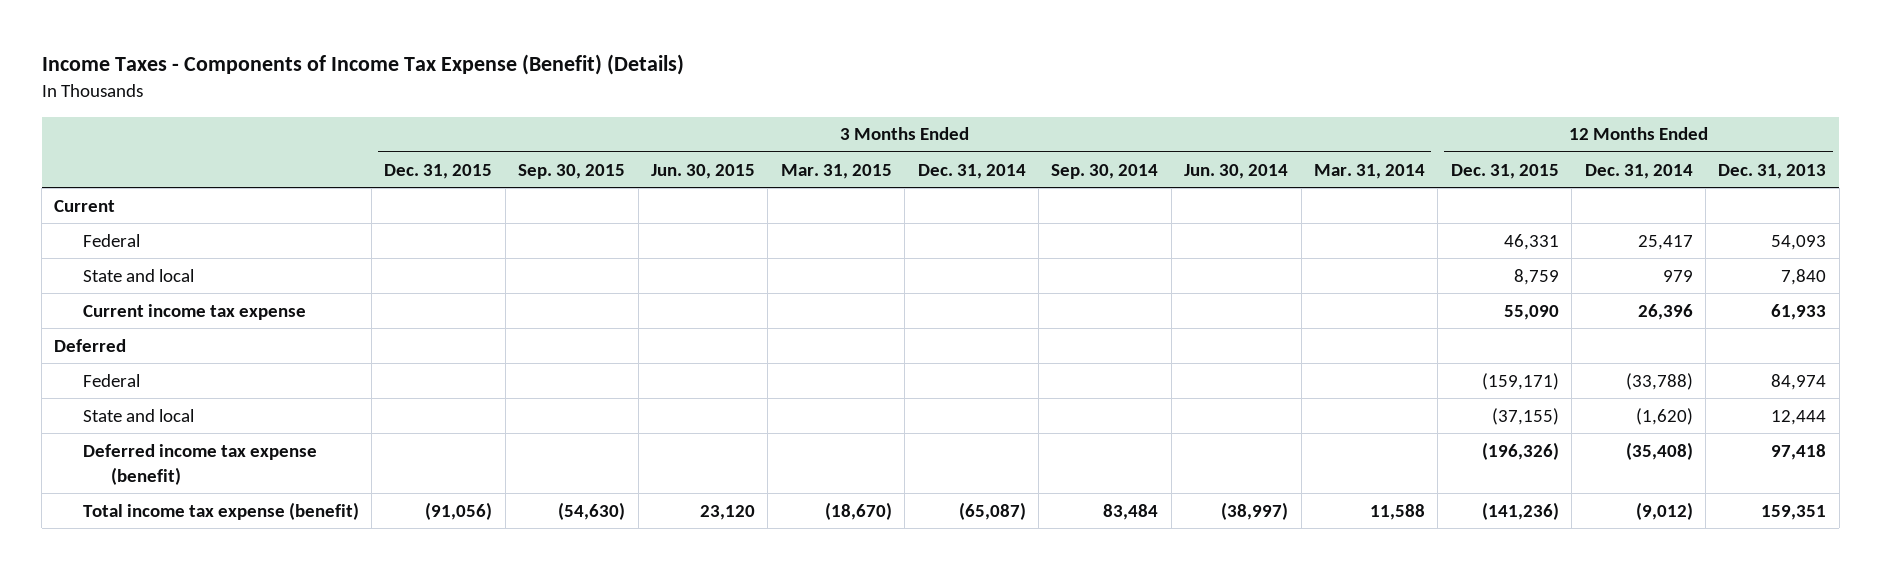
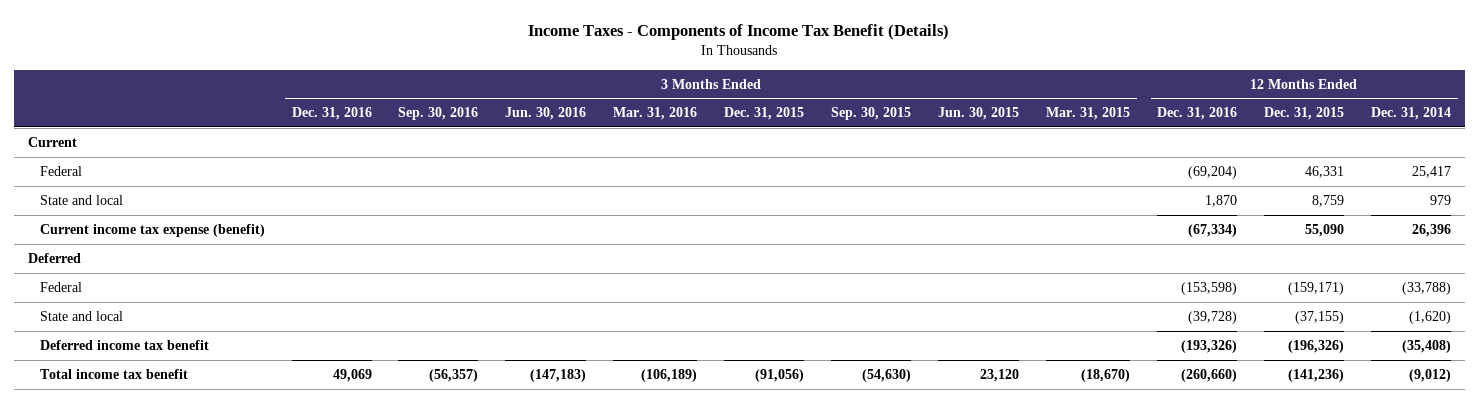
- Income Taxes - Components of Income Tax Expense (Benefit) (Details)
+ Income Taxes - Components of Income Tax Benefit (Details)
- | 3 Months Ended Dec. 31, 2015 | 3 Months Ended Sep. 30, 2015 | 3 Months Ended Jun. 30, 2015 | 3 Months Ended Mar. 31, 2015 | 3 Months Ended Dec. 31, 2014 | 3 Months Ended Sep. 30, 2014 | 3 Months Ended Jun. 30, 2014 | 3 Months Ended Mar. 31, 2014 | 12 Months Ended Dec. 31, 2015 | 12 Months Ended Dec. 31, 2014 | 12 Months Ended Dec. 31, 2013
+ | 3 Months Ended Dec. 31, 2016 | 3 Months Ended Sep. 30, 2016 | 3 Months Ended Jun. 30, 2016 | 3 Months Ended Mar. 31, 2016 | 3 Months Ended Dec. 31, 2015 | 3 Months Ended Sep. 30, 2015 | 3 Months Ended Jun. 30, 2015 | 3 Months Ended Mar. 31, 2015 | 12 Months Ended Dec. 31, 2016 | 12 Months Ended Dec. 31, 2015 | 12 Months Ended Dec. 31, 2014
- Current income tax expense | | | | | | | | | 55,090 | 26,396 | 61,933
+ Current income tax expense (benefit) | | | | | | | | | (67,334) | 55,090 | 26,396
- Deferred income tax expense (benefit) | | | | | | | | | (196,326) | (35,408) | 97,418
- Total income tax expense (benefit) | (91,056) | (54,630) | 23,120 | (18,670) | (65,087) | 83,484 | (38,997) | 11,588 | (141,236) | (9,012) | 159,351
+ Deferred income tax benefit | | | | | | | | | (193,326) | (196,326) | (35,408)
+ Total income tax benefit | 49,069 | (56,357) | (147,183) | (106,189) | (91,056) | (54,630) | 23,120 | (18,670) | (260,660) | (141,236) | (9,012)

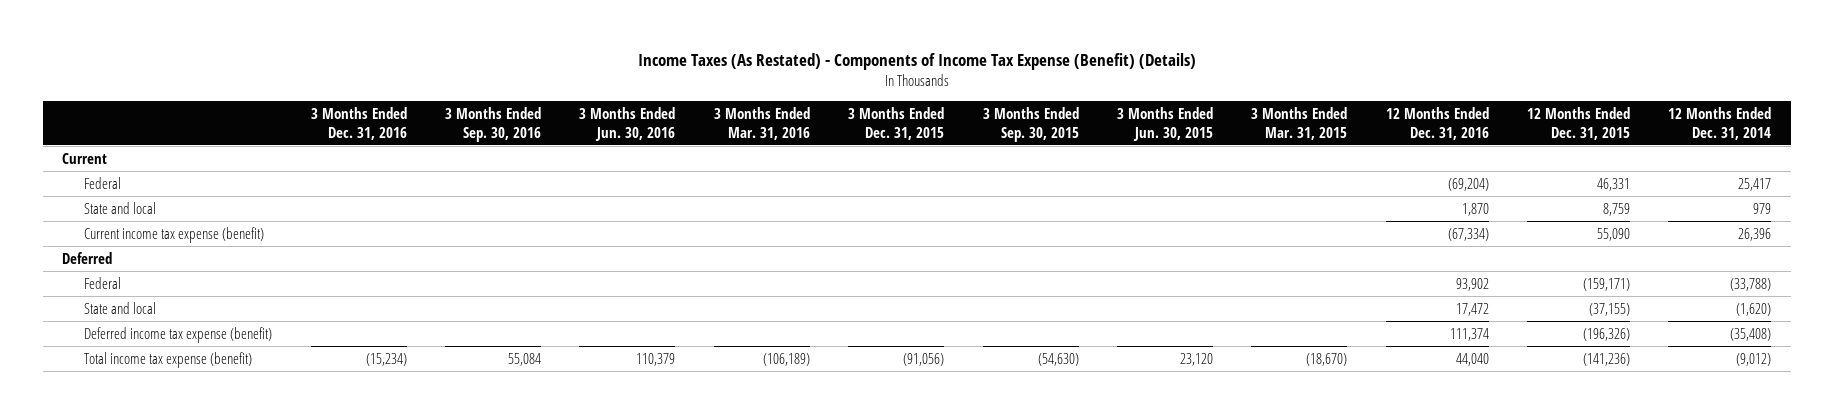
- Income Taxes - Components of Income Tax Benefit (Details)
+ Income Taxes (As Restated) - Components of Income Tax Expense (Benefit) (Details)
- Federal | | | | | | | | | (153,598) | (159,171) | (33,788)
- State and local | | | | | | | | | (39,728) | (37,155) | (1,620)
- Deferred income tax benefit | | | | | | | | | (193,326) | (196,326) | (35,408)
- Total income tax benefit | 49,069 | (56,357) | (147,183) | (106,189) | (91,056) | (54,630) | 23,120 | (18,670) | (260,660) | (141,236) | (9,012)
+ Federal | | | | | | | | | 93,902 | (159,171) | (33,788)
+ State and local | | | | | | | | | 17,472 | (37,155) | (1,620)
+ Deferred income tax expense (benefit) | | | | | | | | | 111,374 | (196,326) | (35,408)
+ Total income tax expense (benefit) | (15,234) | 55,084 | 110,379 | (106,189) | (91,056) | (54,630) | 23,120 | (18,670) | 44,040 | (141,236) | (9,012)

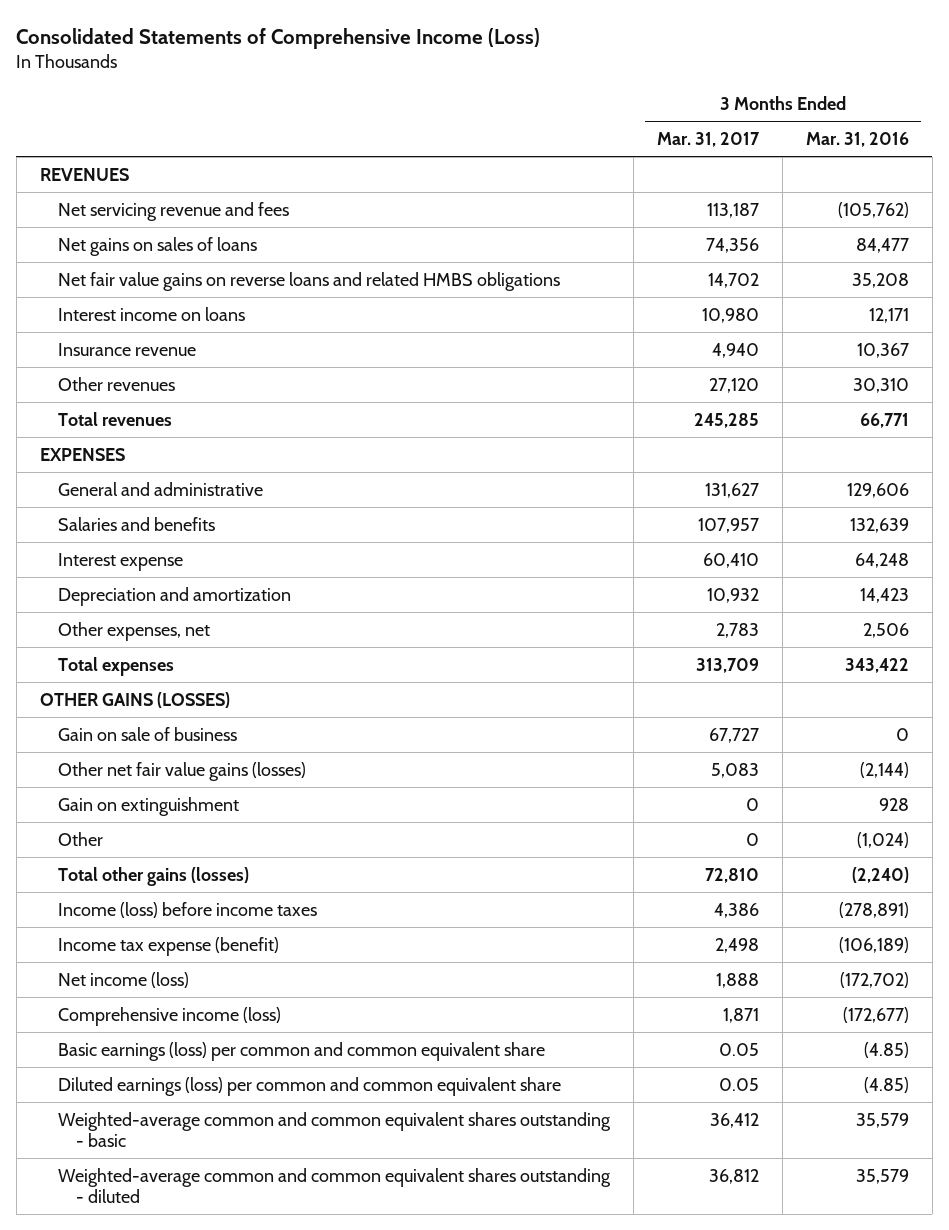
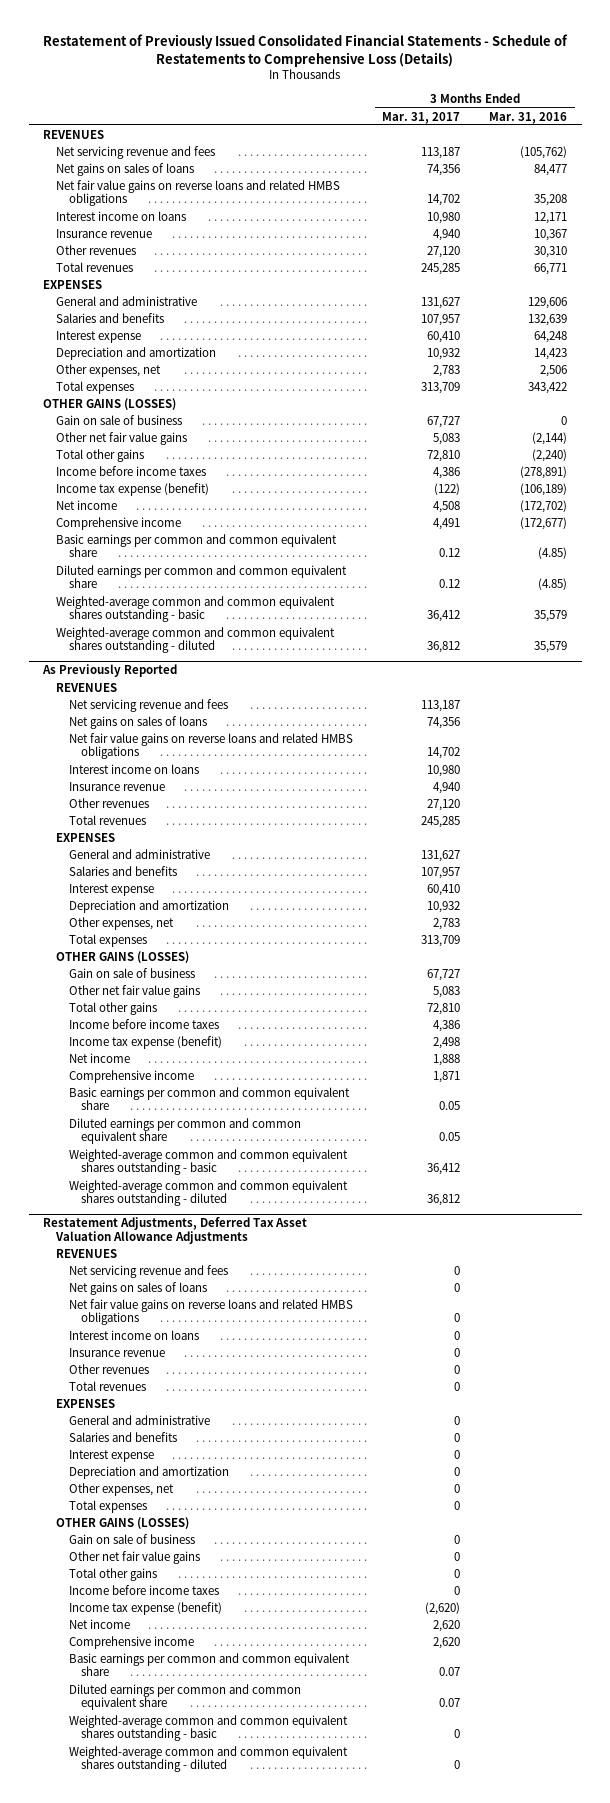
- Consolidated Statements of Comprehensive Income (Loss)
+ Restatement of Previously Issued Consolidated Financial Statements - Schedule of Restatements to Comprehensive Loss (Details)
- Other net fair value gains (losses) | 5,083 | (2,144)
- Gain on extinguishment | 0 | 928
- Other | 0 | (1,024)
- Total other gains (losses) | 72,810 | (2,240)
- Income (loss) before income taxes | 4,386 | (278,891)
- Income tax expense (benefit) | 2,498 | (106,189)
- Net income (loss) | 1,888 | (172,702)
- Comprehensive income (loss) | 1,871 | (172,677)
- Basic earnings (loss) per common and common equivalent share | 0.05 | (4.85)
- Diluted earnings (loss) per common and common equivalent share | 0.05 | (4.85)
+ Other net fair value gains | 5,083 | (2,144)
+ Total other gains | 72,810 | (2,240)
+ Income before income taxes | 4,386 | (278,891)
+ Income tax expense (benefit) | (122) | (106,189)
+ Net income | 4,508 | (172,702)
+ Comprehensive income | 4,491 | (172,677)
+ Basic earnings per common and common equivalent share | 0.12 | (4.85)
+ Diluted earnings per common and common equivalent share | 0.12 | (4.85)
+ As Previously Reported
+ REVENUES
+ Net servicing revenue and fees | 113,187 |
+ Net gains on sales of loans | 74,356 |
+ Net fair value gains on reverse loans and related HMBS obligations | 14,702 |
+ Interest income on loans | 10,980 |
+ Insurance revenue | 4,940 |
+ Other revenues | 27,120 |
+ Total revenues | 245,285 |
+ EXPENSES
+ General and administrative | 131,627 |
+ Salaries and benefits | 107,957 |
+ Interest expense | 60,410 |
+ Depreciation and amortization | 10,932 |
+ Other expenses, net | 2,783 |
+ Total expenses | 313,709 |
+ OTHER GAINS (LOSSES)
+ Gain on sale of business | 67,727 |
+ Other net fair value gains | 5,083 |
+ Total other gains | 72,810 |
+ Income before income taxes | 4,386 |
+ Income tax expense (benefit) | 2,498 |
+ Net income | 1,888 |
+ Comprehensive income | 1,871 |
+ Basic earnings per common and common equivalent share | 0.05 |
+ Diluted earnings per common and common equivalent share | 0.05 |
+ Weighted-average common and common equivalent shares outstanding - basic | 36,412 |
+ Weighted-average common and common equivalent shares outstanding - diluted | 36,812 |
+ Restatement Adjustments, Deferred Tax Asset Valuation Allowance Adjustments
+ REVENUES
+ Net servicing revenue and fees | 0 |
+ Net gains on sales of loans | 0 |
+ Net fair value gains on reverse loans and related HMBS obligations | 0 |
+ Interest income on loans | 0 |
+ Insurance revenue | 0 |
+ Other revenues | 0 |
+ Total revenues | 0 |
+ EXPENSES
+ General and administrative | 0 |
+ Salaries and benefits | 0 |
+ Interest expense | 0 |
+ Depreciation and amortization | 0 |
+ Other expenses, net | 0 |
+ Total expenses | 0 |
+ OTHER GAINS (LOSSES)
+ Gain on sale of business | 0 |
+ Other net fair value gains | 0 |
+ Total other gains | 0 |
+ Income before income taxes | 0 |
+ Income tax expense (benefit) | (2,620) |
+ Net income | 2,620 |
+ Comprehensive income | 2,620 |
+ Basic earnings per common and common equivalent share | 0.07 |
+ Diluted earnings per common and common equivalent share | 0.07 |
+ Weighted-average common and common equivalent shares outstanding - basic | 0 |
+ Weighted-average common and common equivalent shares outstanding - diluted | 0 |

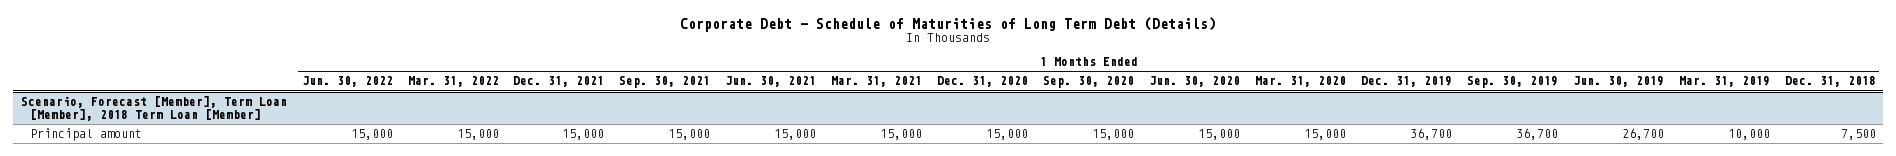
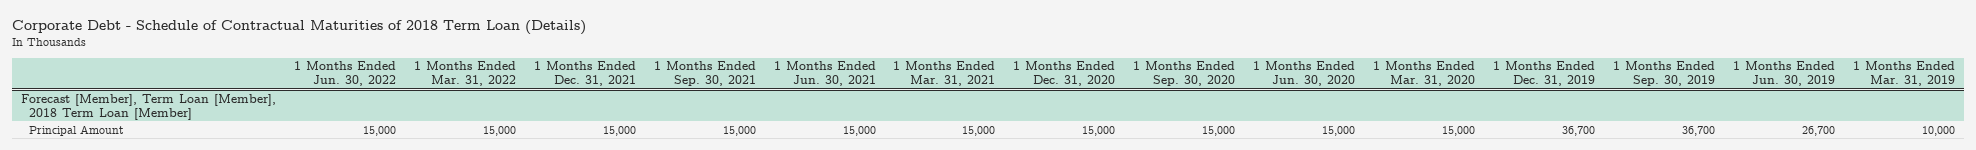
- Corporate Debt - Schedule of Maturities of Long Term Debt (Details)
+ Corporate Debt - Schedule of Contractual Maturities of 2018 Term Loan (Details)
- | 1 Months Ended Jun. 30, 2022 | 1 Months Ended Mar. 31, 2022 | 1 Months Ended Dec. 31, 2021 | 1 Months Ended Sep. 30, 2021 | 1 Months Ended Jun. 30, 2021 | 1 Months Ended Mar. 31, 2021 | 1 Months Ended Dec. 31, 2020 | 1 Months Ended Sep. 30, 2020 | 1 Months Ended Jun. 30, 2020 | 1 Months Ended Mar. 31, 2020 | 1 Months Ended Dec. 31, 2019 | 1 Months Ended Sep. 30, 2019 | 1 Months Ended Jun. 30, 2019 | 1 Months Ended Mar. 31, 2019 | 1 Months Ended Dec. 31, 2018
+ | 1 Months Ended Jun. 30, 2022 | 1 Months Ended Mar. 31, 2022 | 1 Months Ended Dec. 31, 2021 | 1 Months Ended Sep. 30, 2021 | 1 Months Ended Jun. 30, 2021 | 1 Months Ended Mar. 31, 2021 | 1 Months Ended Dec. 31, 2020 | 1 Months Ended Sep. 30, 2020 | 1 Months Ended Jun. 30, 2020 | 1 Months Ended Mar. 31, 2020 | 1 Months Ended Dec. 31, 2019 | 1 Months Ended Sep. 30, 2019 | 1 Months Ended Jun. 30, 2019 | 1 Months Ended Mar. 31, 2019
- Scenario, Forecast [Member], Term Loan [Member], 2018 Term Loan [Member]
- Principal amount | 15,000 | 15,000 | 15,000 | 15,000 | 15,000 | 15,000 | 15,000 | 15,000 | 15,000 | 15,000 | 36,700 | 36,700 | 26,700 | 10,000 | 7,500
+ Forecast [Member], Term Loan [Member], 2018 Term Loan [Member]
+ Principal Amount | 15,000 | 15,000 | 15,000 | 15,000 | 15,000 | 15,000 | 15,000 | 15,000 | 15,000 | 15,000 | 36,700 | 36,700 | 26,700 | 10,000

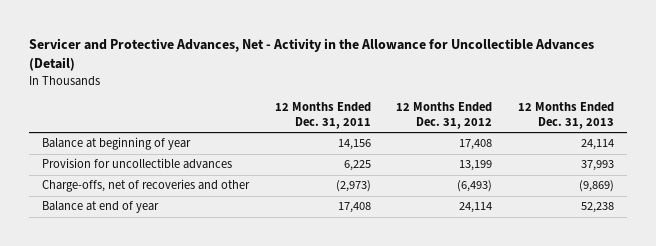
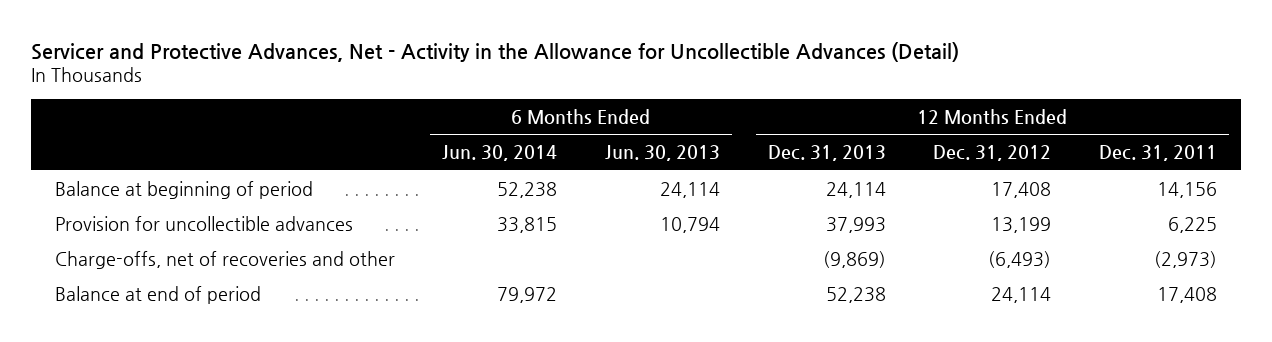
- | 12 Months Ended Dec. 31, 2011 | 12 Months Ended Dec. 31, 2012 | 12 Months Ended Dec. 31, 2013
+ | 6 Months Ended Jun. 30, 2014 | 6 Months Ended Jun. 30, 2013 | 12 Months Ended Dec. 31, 2013 | 12 Months Ended Dec. 31, 2012 | 12 Months Ended Dec. 31, 2011
- Balance at beginning of year | 14,156 | 17,408 | 24,114
+ Balance at beginning of period | 52,238 | 24,114 | 24,114 | 17,408 | 14,156
- Balance at end of year | 17,408 | 24,114 | 52,238
+ Balance at end of period | 79,972 | | 52,238 | 24,114 | 17,408

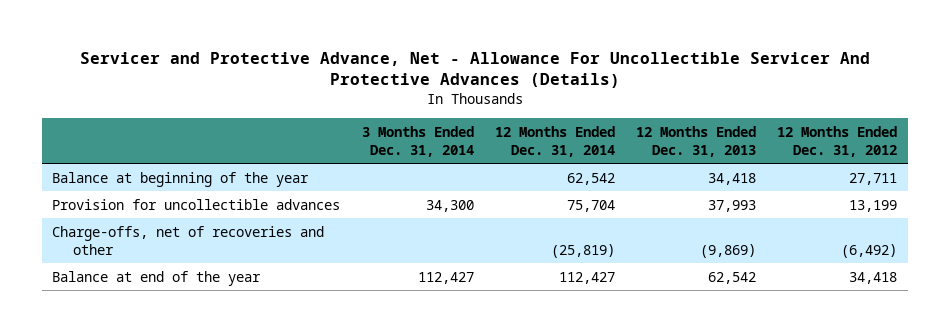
- Servicer and Protective Advances, Net - Activity in the Allowance for Uncollectible Advances (Detail)
+ Servicer and Protective Advance, Net - Allowance For Uncollectible Servicer And Protective Advances (Details)
- | 6 Months Ended Jun. 30, 2014 | 6 Months Ended Jun. 30, 2013 | 12 Months Ended Dec. 31, 2013 | 12 Months Ended Dec. 31, 2012 | 12 Months Ended Dec. 31, 2011
+ | 3 Months Ended Dec. 31, 2014 | 12 Months Ended Dec. 31, 2014 | 12 Months Ended Dec. 31, 2013 | 12 Months Ended Dec. 31, 2012
- Balance at beginning of period | 52,238 | 24,114 | 24,114 | 17,408 | 14,156
+ Balance at beginning of the year | | 62,542 | 34,418 | 27,711
- Charge-offs, net of recoveries and other | | | (9,869) | (6,493) | (2,973)
- Balance at end of period | 79,972 | | 52,238 | 24,114 | 17,408
+ Charge-offs, net of recoveries and other | | (25,819) | (9,869) | (6,492)
+ Balance at end of the year | 112,427 | 112,427 | 62,542 | 34,418

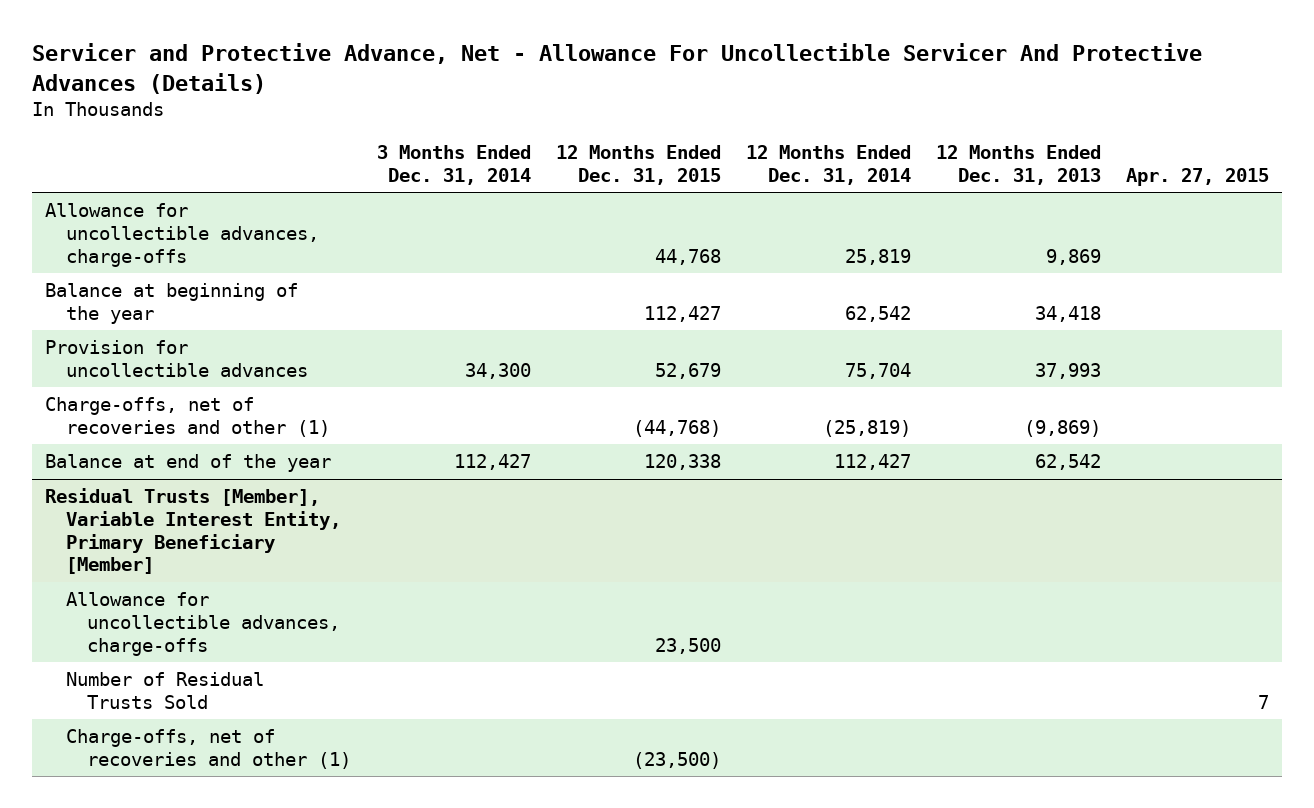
- | 3 Months Ended Dec. 31, 2014 | 12 Months Ended Dec. 31, 2014 | 12 Months Ended Dec. 31, 2013 | 12 Months Ended Dec. 31, 2012
+ | 3 Months Ended Dec. 31, 2014 | 12 Months Ended Dec. 31, 2015 | 12 Months Ended Dec. 31, 2014 | 12 Months Ended Dec. 31, 2013 | Apr. 27, 2015
+ Allowance for uncollectible advances, charge-offs | | 44,768 | 25,819 | 9,869 |
- Charge-offs, net of recoveries and other | | (25,819) | (9,869) | (6,492)
+ Charge-offs, net of recoveries and other (1) | | (44,768) | (25,819) | (9,869) |
+ Residual Trusts [Member], Variable Interest Entity, Primary Beneficiary [Member]
+ Allowance for uncollectible advances, charge-offs | | 23,500 | | |
+ Number of Residual Trusts Sold | | | | | 7
+ Charge-offs, net of recoveries and other (1) | | (23,500) | | |

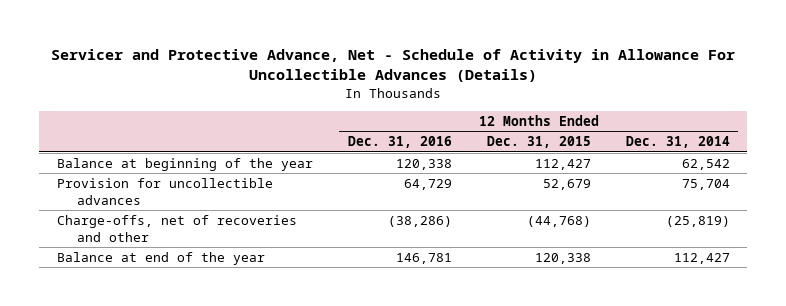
- Servicer and Protective Advance, Net - Allowance For Uncollectible Servicer And Protective Advances (Details)
+ Servicer and Protective Advance, Net - Schedule of Activity in Allowance For Uncollectible Advances (Details)
- | 3 Months Ended Dec. 31, 2014 | 12 Months Ended Dec. 31, 2015 | 12 Months Ended Dec. 31, 2014 | 12 Months Ended Dec. 31, 2013 | Apr. 27, 2015
+ | 12 Months Ended Dec. 31, 2016 | 12 Months Ended Dec. 31, 2015 | 12 Months Ended Dec. 31, 2014
- Allowance for uncollectible advances, charge-offs | | 44,768 | 25,819 | 9,869 |
- Charge-offs, net of recoveries and other (1) | | (44,768) | (25,819) | (9,869) |
+ Charge-offs, net of recoveries and other | (38,286) | (44,768) | (25,819)
- Residual Trusts [Member], Variable Interest Entity, Primary Beneficiary [Member]
- Allowance for uncollectible advances, charge-offs | | 23,500 | | |
- Number of Residual Trusts Sold | | | | | 7
- Charge-offs, net of recoveries and other (1) | | (23,500) | | |

